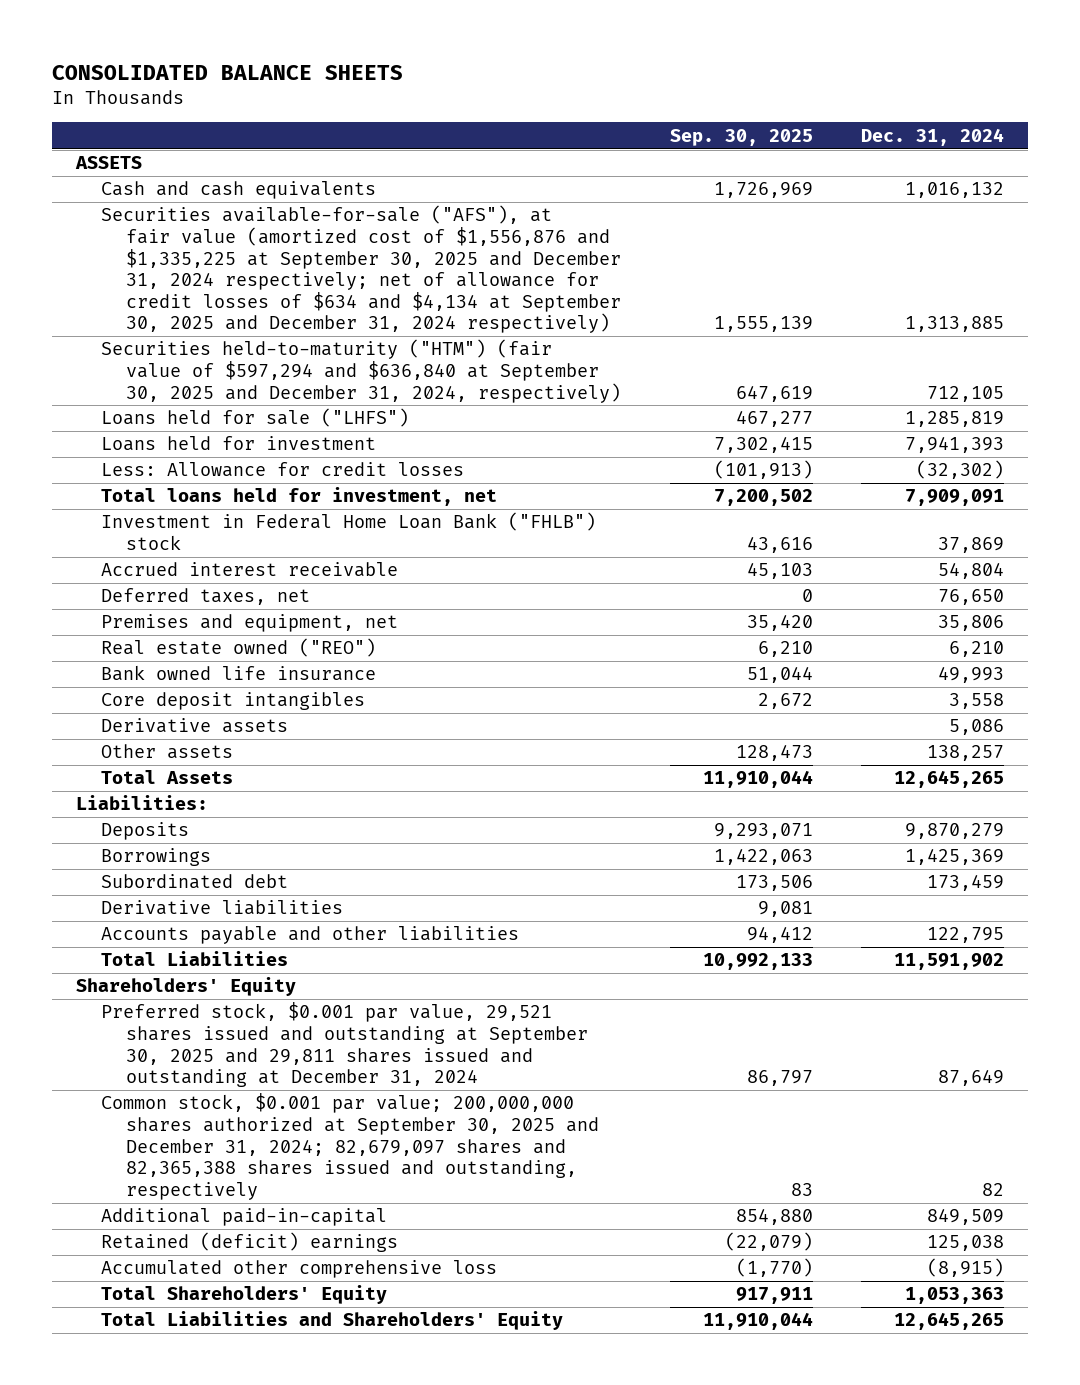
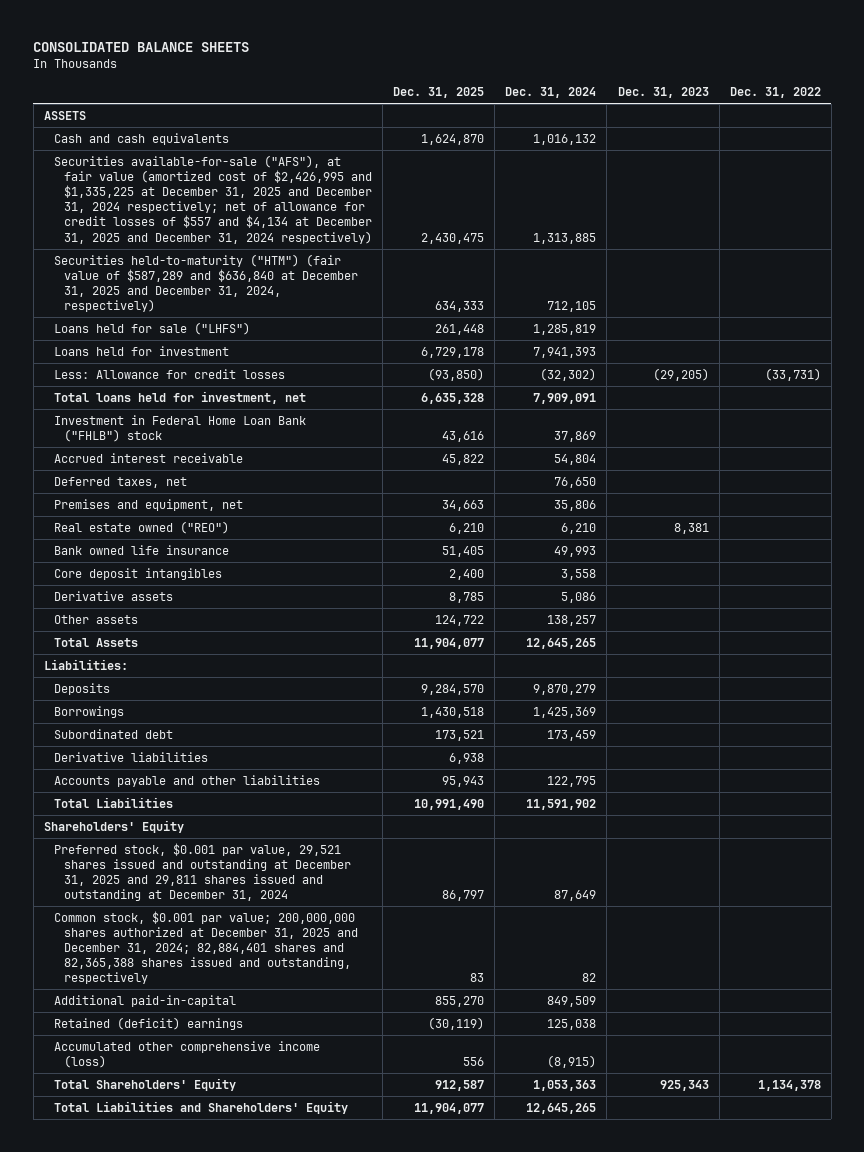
- | Sep. 30, 2025 | Dec. 31, 2024
+ | Dec. 31, 2025 | Dec. 31, 2024 | Dec. 31, 2023 | Dec. 31, 2022
- Securities available-for-sale ("AFS"), at fair value (amortized cost of $1,556,876 and $1,335,225 at September 30, 2025 and December 31, 2024 respectively; net of allowance for credit losses of $634 and $4,134 at September 30, 2025 and December 31, 2024 respectively) | 1,555,139 | 1,313,885
- Securities held-to-maturity ("HTM") (fair value of $597,294 and $636,840 at September 30, 2025 and December 31, 2024, respectively) | 647,619 | 712,105
+ Securities available-for-sale ("AFS"), at fair value (amortized cost of $2,426,995 and $1,335,225 at December 31, 2025 and December 31, 2024 respectively; net of allowance for credit losses of $557 and $4,134 at December 31, 2025 and December 31, 2024 respectively) | 2,430,475 | 1,313,885 | |
+ Securities held-to-maturity ("HTM") (fair value of $587,289 and $636,840 at December 31, 2025 and December 31, 2024, respectively) | 634,333 | 712,105 | |
- Preferred stock, $0.001 par value, 29,521 shares issued and outstanding at September 30, 2025 and 29,811 shares issued and outstanding at December 31, 2024 | 86,797 | 87,649
- Common stock, $0.001 par value; 200,000,000 shares authorized at September 30, 2025 and December 31, 2024; 82,679,097 shares and 82,365,388 shares issued and outstanding, respectively | 83 | 82
+ Preferred stock, $0.001 par value, 29,521 shares issued and outstanding at December 31, 2025 and 29,811 shares issued and outstanding at December 31, 2024 | 86,797 | 87,649 | |
+ Common stock, $0.001 par value; 200,000,000 shares authorized at December 31, 2025 and December 31, 2024; 82,884,401 shares and 82,365,388 shares issued and outstanding, respectively | 83 | 82 | |
- Accumulated other comprehensive loss | (1,770) | (8,915)
+ Accumulated other comprehensive income (loss) | 556 | (8,915) | |

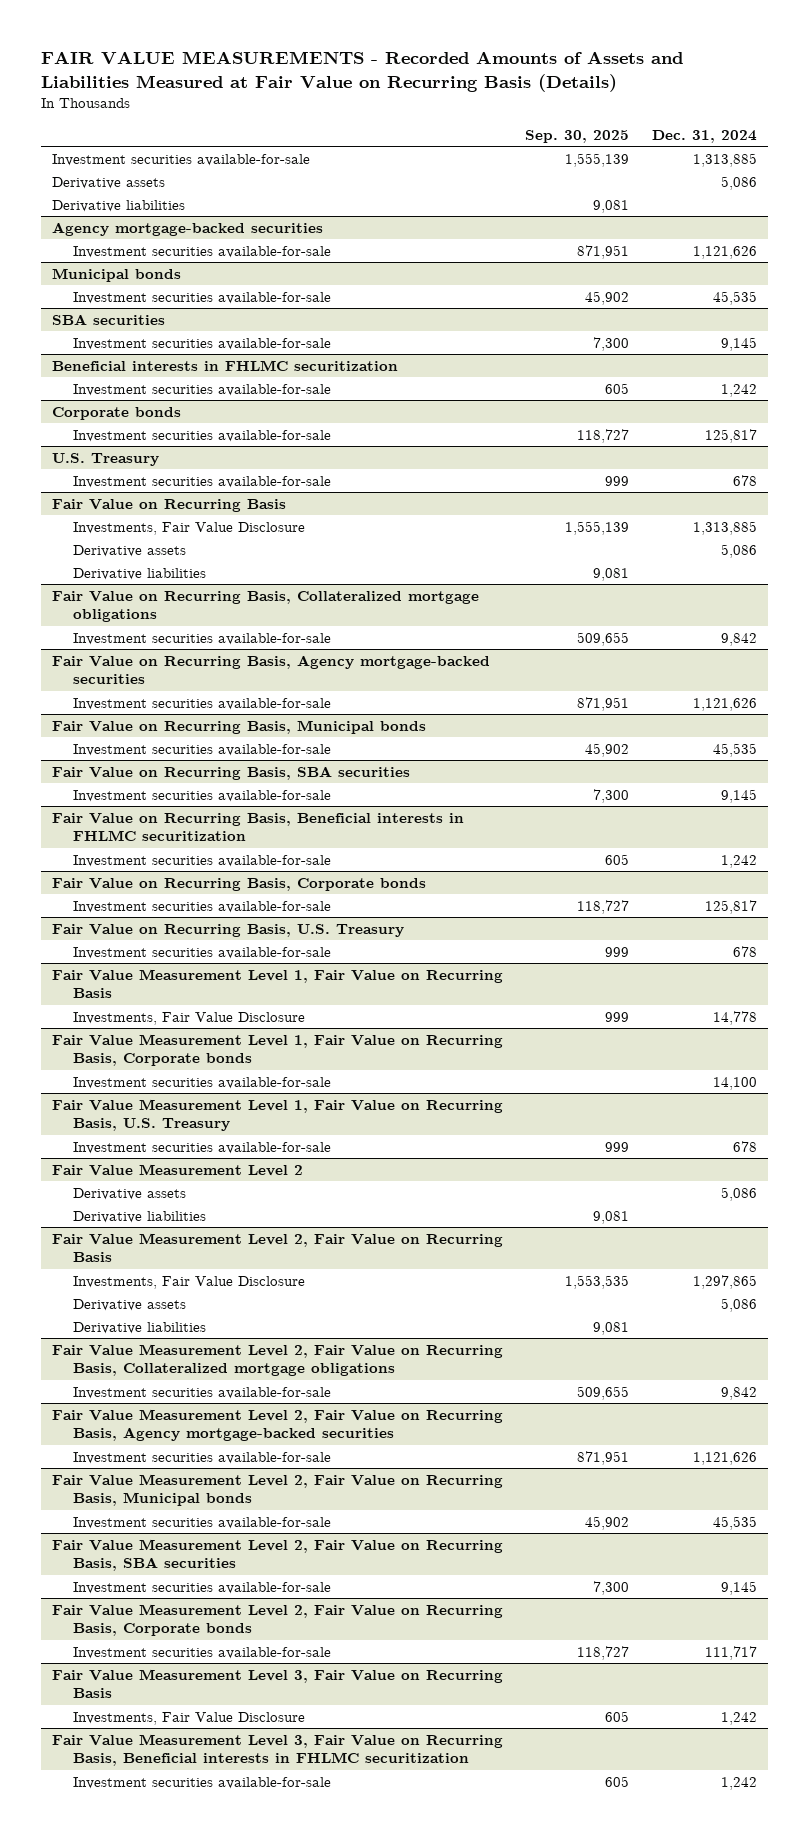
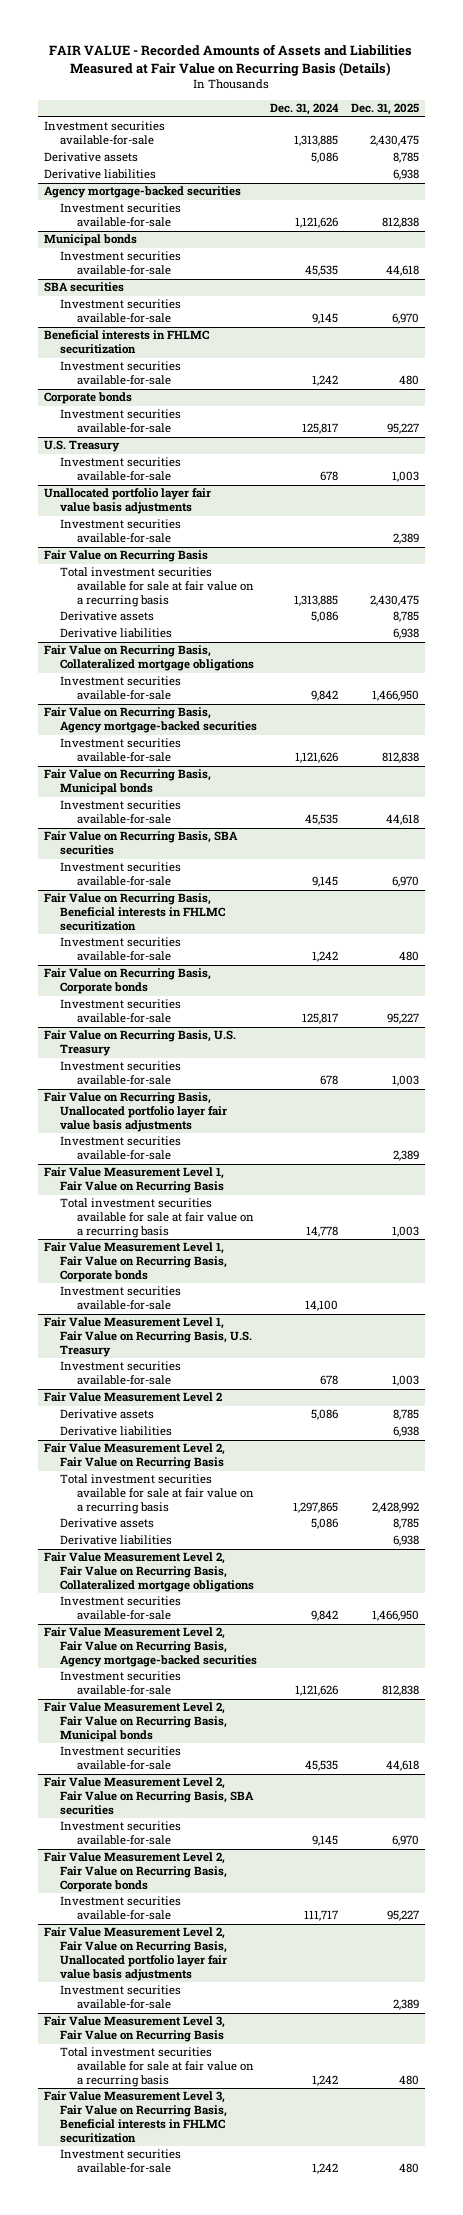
- FAIR VALUE MEASUREMENTS - Recorded Amounts of Assets and Liabilities Measured at Fair Value on Recurring Basis (Details)
+ FAIR VALUE - Recorded Amounts of Assets and Liabilities Measured at Fair Value on Recurring Basis (Details)
- | Sep. 30, 2025 | Dec. 31, 2024
+ | Dec. 31, 2024 | Dec. 31, 2025
+ Unallocated portfolio layer fair value basis adjustments
+ Investment securities available-for-sale | | 2,389
@ Fair Value on Recurring Basis
- Investments, Fair Value Disclosure | 1,555,139 | 1,313,885
+ Total investment securities available for sale at fair value on a recurring basis | 1,313,885 | 2,430,475
+ Fair Value on Recurring Basis, Unallocated portfolio layer fair value basis adjustments
+ Investment securities available-for-sale | | 2,389
@ Fair Value Measurement Level 1, Fair Value on Recurring Basis
- Investments, Fair Value Disclosure | 999 | 14,778
+ Total investment securities available for sale at fair value on a recurring basis | 14,778 | 1,003
@ Fair Value Measurement Level 2, Fair Value on Recurring Basis
- Investments, Fair Value Disclosure | 1,553,535 | 1,297,865
+ Total investment securities available for sale at fair value on a recurring basis | 1,297,865 | 2,428,992
+ Fair Value Measurement Level 2, Fair Value on Recurring Basis, Unallocated portfolio layer fair value basis adjustments
+ Investment securities available-for-sale | | 2,389
@ Fair Value Measurement Level 3, Fair Value on Recurring Basis
- Investments, Fair Value Disclosure | 605 | 1,242
+ Total investment securities available for sale at fair value on a recurring basis | 1,242 | 480

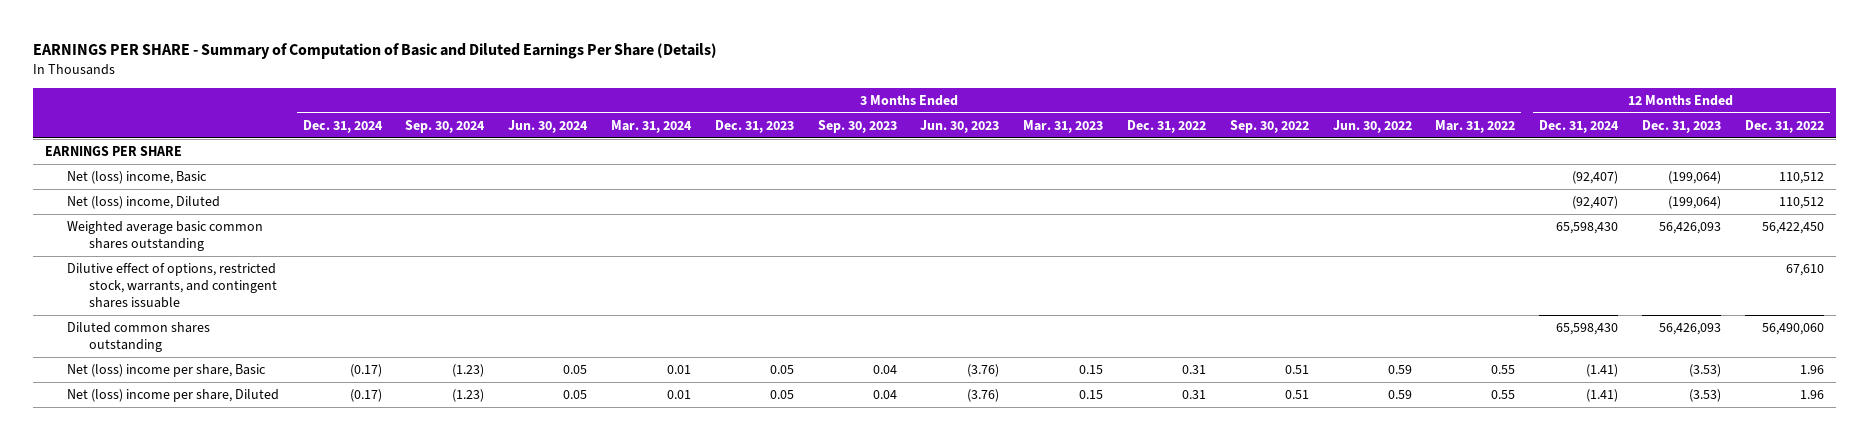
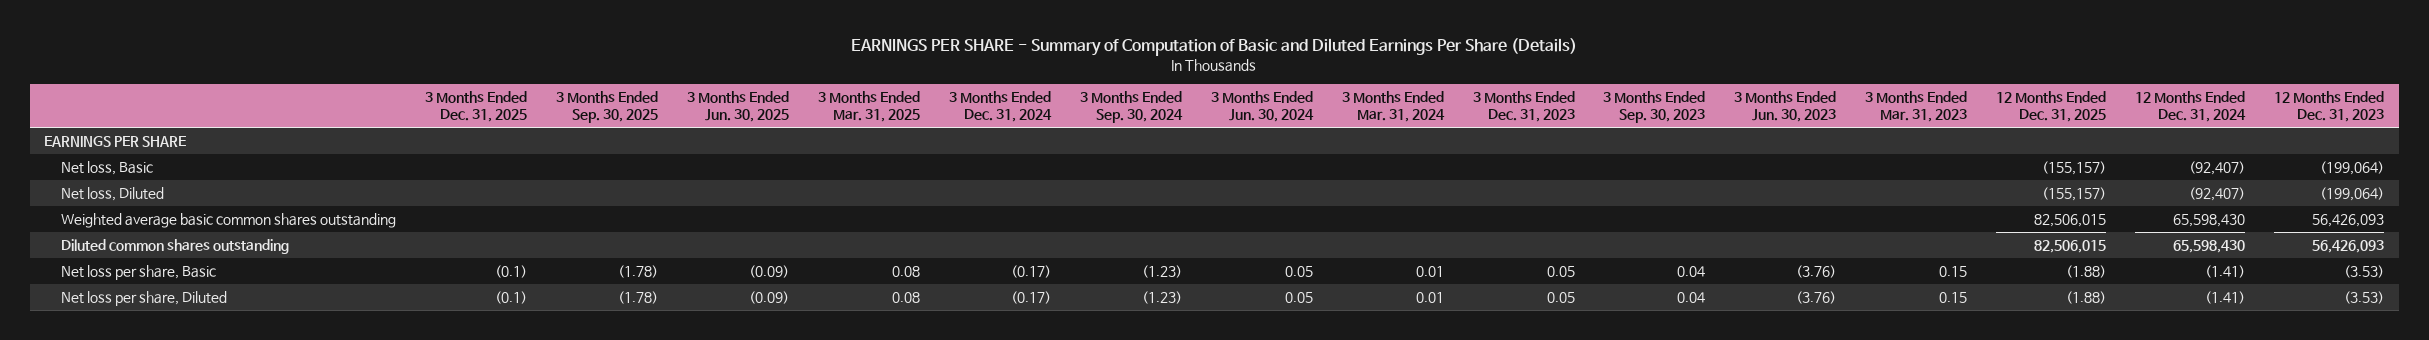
- | 3 Months Ended Dec. 31, 2024 | 3 Months Ended Sep. 30, 2024 | 3 Months Ended Jun. 30, 2024 | 3 Months Ended Mar. 31, 2024 | 3 Months Ended Dec. 31, 2023 | 3 Months Ended Sep. 30, 2023 | 3 Months Ended Jun. 30, 2023 | 3 Months Ended Mar. 31, 2023 | 3 Months Ended Dec. 31, 2022 | 3 Months Ended Sep. 30, 2022 | 3 Months Ended Jun. 30, 2022 | 3 Months Ended Mar. 31, 2022 | 12 Months Ended Dec. 31, 2024 | 12 Months Ended Dec. 31, 2023 | 12 Months Ended Dec. 31, 2022
+ | 3 Months Ended Dec. 31, 2025 | 3 Months Ended Sep. 30, 2025 | 3 Months Ended Jun. 30, 2025 | 3 Months Ended Mar. 31, 2025 | 3 Months Ended Dec. 31, 2024 | 3 Months Ended Sep. 30, 2024 | 3 Months Ended Jun. 30, 2024 | 3 Months Ended Mar. 31, 2024 | 3 Months Ended Dec. 31, 2023 | 3 Months Ended Sep. 30, 2023 | 3 Months Ended Jun. 30, 2023 | 3 Months Ended Mar. 31, 2023 | 12 Months Ended Dec. 31, 2025 | 12 Months Ended Dec. 31, 2024 | 12 Months Ended Dec. 31, 2023
- Net (loss) income, Basic | | | | | | | | | | | | | (92,407) | (199,064) | 110,512
- Net (loss) income, Diluted | | | | | | | | | | | | | (92,407) | (199,064) | 110,512
+ Net loss, Basic | | | | | | | | | | | | | (155,157) | (92,407) | (199,064)
+ Net loss, Diluted | | | | | | | | | | | | | (155,157) | (92,407) | (199,064)
- Dilutive effect of options, restricted stock, warrants, and contingent shares issuable | | | | | | | | | | | | | | | 67,610
- Net (loss) income per share, Basic | (0.17) | (1.23) | 0.05 | 0.01 | 0.05 | 0.04 | (3.76) | 0.15 | 0.31 | 0.51 | 0.59 | 0.55 | (1.41) | (3.53) | 1.96
- Net (loss) income per share, Diluted | (0.17) | (1.23) | 0.05 | 0.01 | 0.05 | 0.04 | (3.76) | 0.15 | 0.31 | 0.51 | 0.59 | 0.55 | (1.41) | (3.53) | 1.96
+ Net loss per share, Basic | (0.1) | (1.78) | (0.09) | 0.08 | (0.17) | (1.23) | 0.05 | 0.01 | 0.05 | 0.04 | (3.76) | 0.15 | (1.88) | (1.41) | (3.53)
+ Net loss per share, Diluted | (0.1) | (1.78) | (0.09) | 0.08 | (0.17) | (1.23) | 0.05 | 0.01 | 0.05 | 0.04 | (3.76) | 0.15 | (1.88) | (1.41) | (3.53)

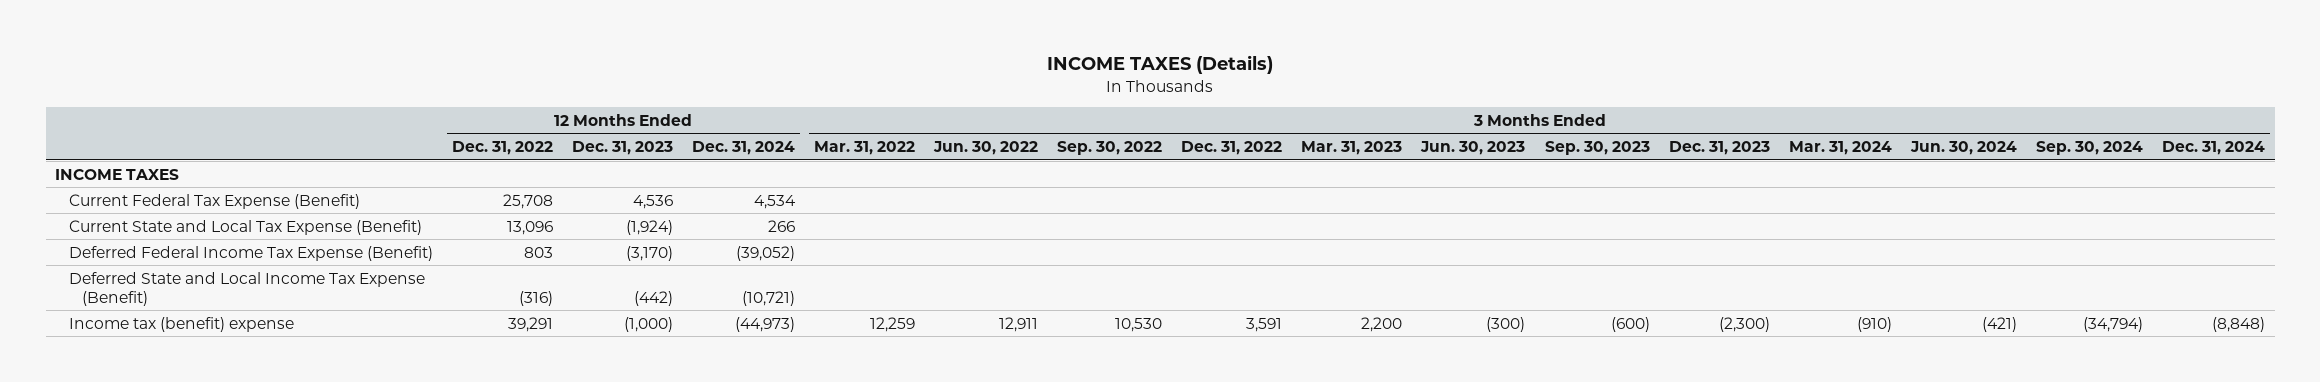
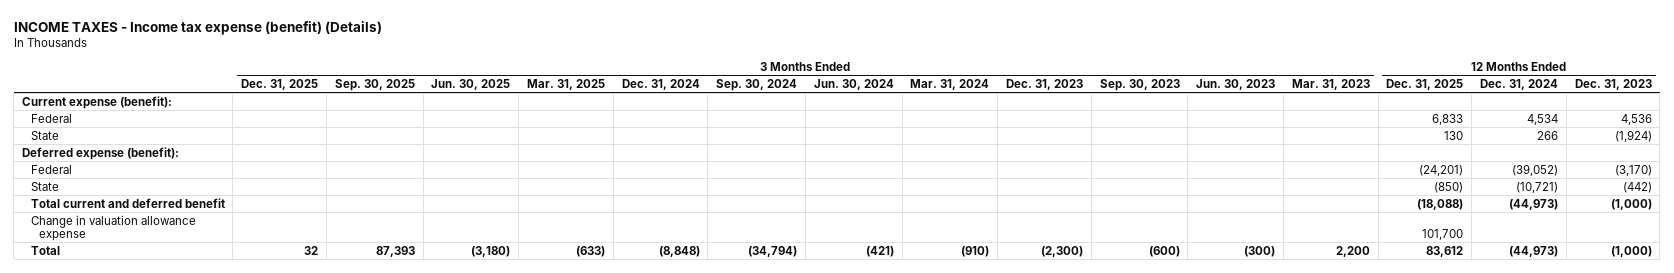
- INCOME TAXES (Details)
+ INCOME TAXES - Income tax expense (benefit) (Details)
- | 12 Months Ended Dec. 31, 2022 | 12 Months Ended Dec. 31, 2023 | 12 Months Ended Dec. 31, 2024 | 3 Months Ended Mar. 31, 2022 | 3 Months Ended Jun. 30, 2022 | 3 Months Ended Sep. 30, 2022 | 3 Months Ended Dec. 31, 2022 | 3 Months Ended Mar. 31, 2023 | 3 Months Ended Jun. 30, 2023 | 3 Months Ended Sep. 30, 2023 | 3 Months Ended Dec. 31, 2023 | 3 Months Ended Mar. 31, 2024 | 3 Months Ended Jun. 30, 2024 | 3 Months Ended Sep. 30, 2024 | 3 Months Ended Dec. 31, 2024
+ | 3 Months Ended Dec. 31, 2025 | 3 Months Ended Sep. 30, 2025 | 3 Months Ended Jun. 30, 2025 | 3 Months Ended Mar. 31, 2025 | 3 Months Ended Dec. 31, 2024 | 3 Months Ended Sep. 30, 2024 | 3 Months Ended Jun. 30, 2024 | 3 Months Ended Mar. 31, 2024 | 3 Months Ended Dec. 31, 2023 | 3 Months Ended Sep. 30, 2023 | 3 Months Ended Jun. 30, 2023 | 3 Months Ended Mar. 31, 2023 | 12 Months Ended Dec. 31, 2025 | 12 Months Ended Dec. 31, 2024 | 12 Months Ended Dec. 31, 2023
- INCOME TAXES
- Current Federal Tax Expense (Benefit) | 25,708 | 4,536 | 4,534 | | | | | | | | | | | |
- Current State and Local Tax Expense (Benefit) | 13,096 | (1,924) | 266 | | | | | | | | | | | |
- Deferred Federal Income Tax Expense (Benefit) | 803 | (3,170) | (39,052) | | | | | | | | | | | |
- Deferred State and Local Income Tax Expense (Benefit) | (316) | (442) | (10,721) | | | | | | | | | | | |
- Income tax (benefit) expense | 39,291 | (1,000) | (44,973) | 12,259 | 12,911 | 10,530 | 3,591 | 2,200 | (300) | (600) | (2,300) | (910) | (421) | (34,794) | (8,848)
+ Current expense (benefit):
+ Federal | | | | | | | | | | | | | 6,833 | 4,534 | 4,536
+ State | | | | | | | | | | | | | 130 | 266 | (1,924)
+ Deferred expense (benefit):
+ Federal | | | | | | | | | | | | | (24,201) | (39,052) | (3,170)
+ State | | | | | | | | | | | | | (850) | (10,721) | (442)
+ Total current and deferred benefit | | | | | | | | | | | | | (18,088) | (44,973) | (1,000)
+ Change in valuation allowance expense | | | | | | | | | | | | | 101,700 | |
+ Total | 32 | 87,393 | (3,180) | (633) | (8,848) | (34,794) | (421) | (910) | (2,300) | (600) | (300) | 2,200 | 83,612 | (44,973) | (1,000)

